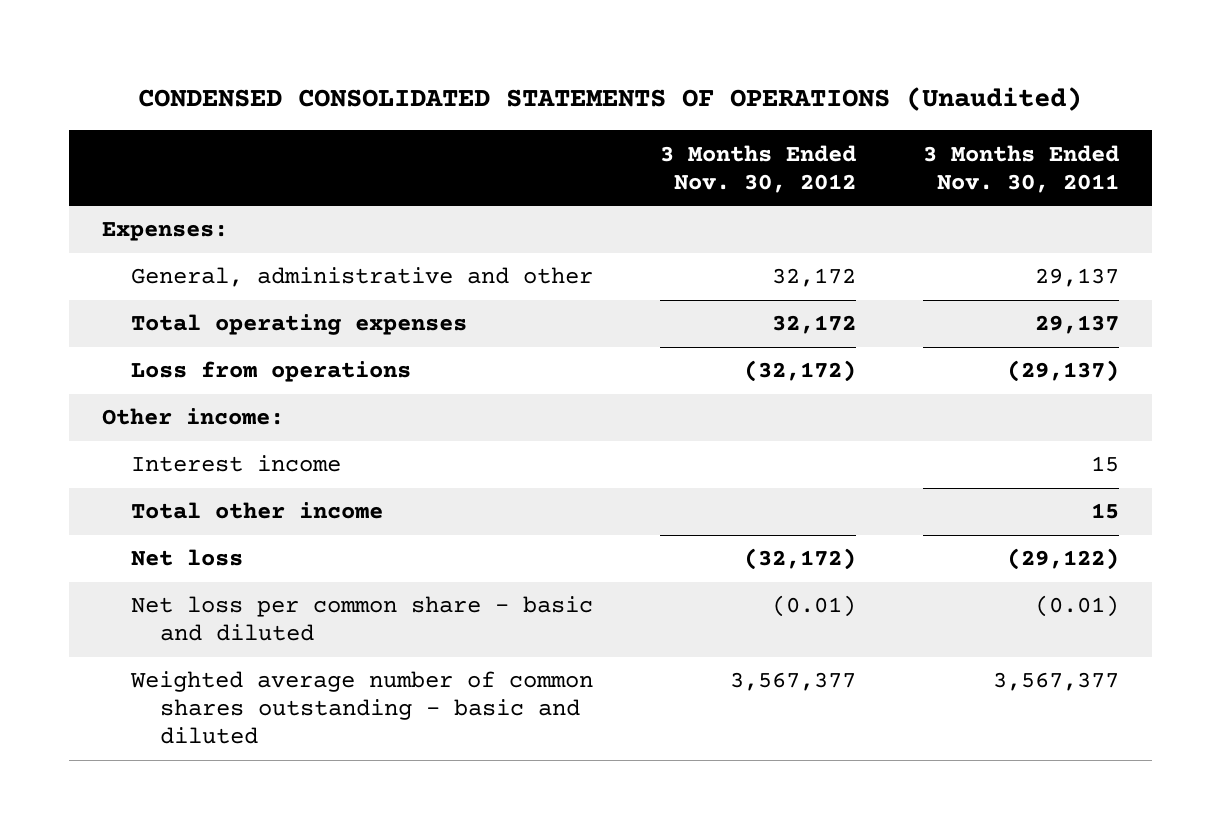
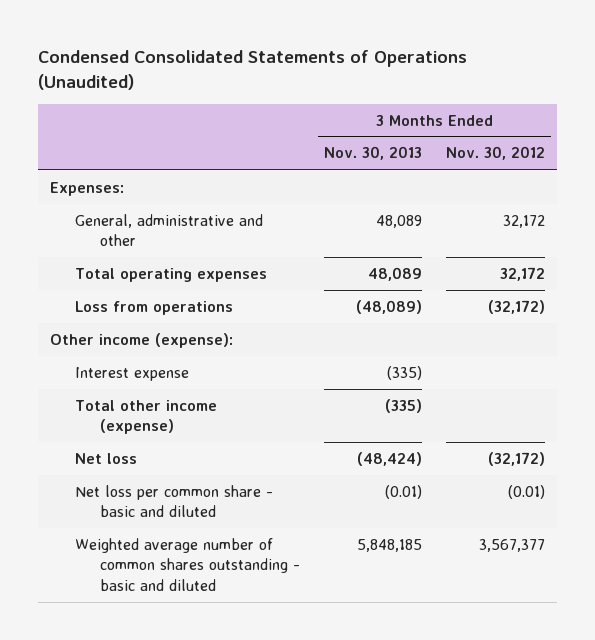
- CONDENSED CONSOLIDATED STATEMENTS OF OPERATIONS (Unaudited)
+ Condensed Consolidated Statements of Operations (Unaudited)
- | 3 Months Ended Nov. 30, 2012 | 3 Months Ended Nov. 30, 2011
+ | 3 Months Ended Nov. 30, 2013 | 3 Months Ended Nov. 30, 2012
- Other income:
- Interest income | | 15
- Total other income | | 15
+ Other income (expense):
+ Interest expense | (335) |
+ Total other income (expense) | (335) |

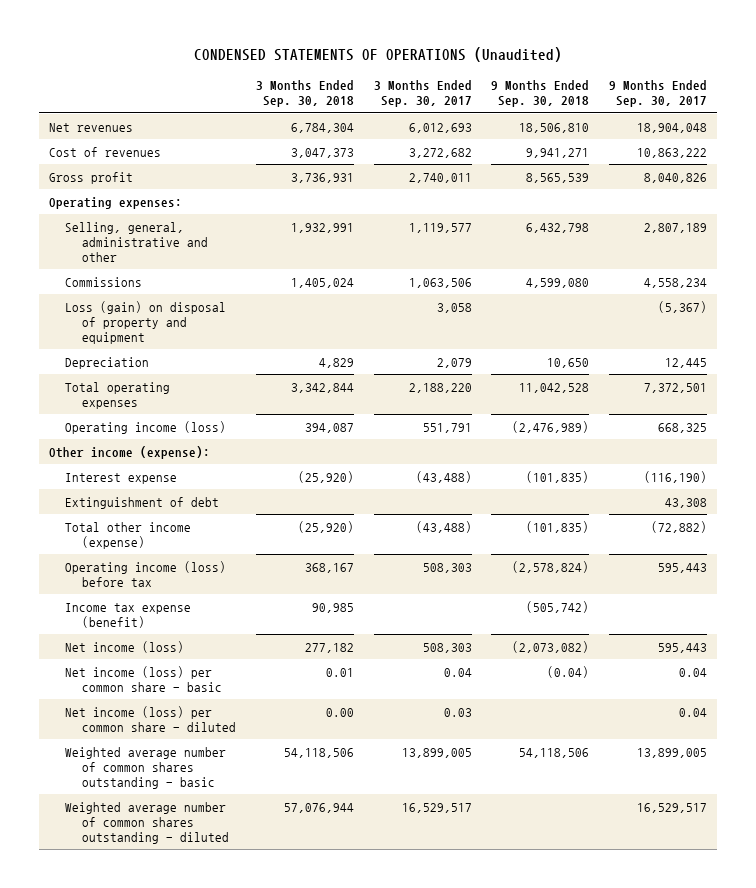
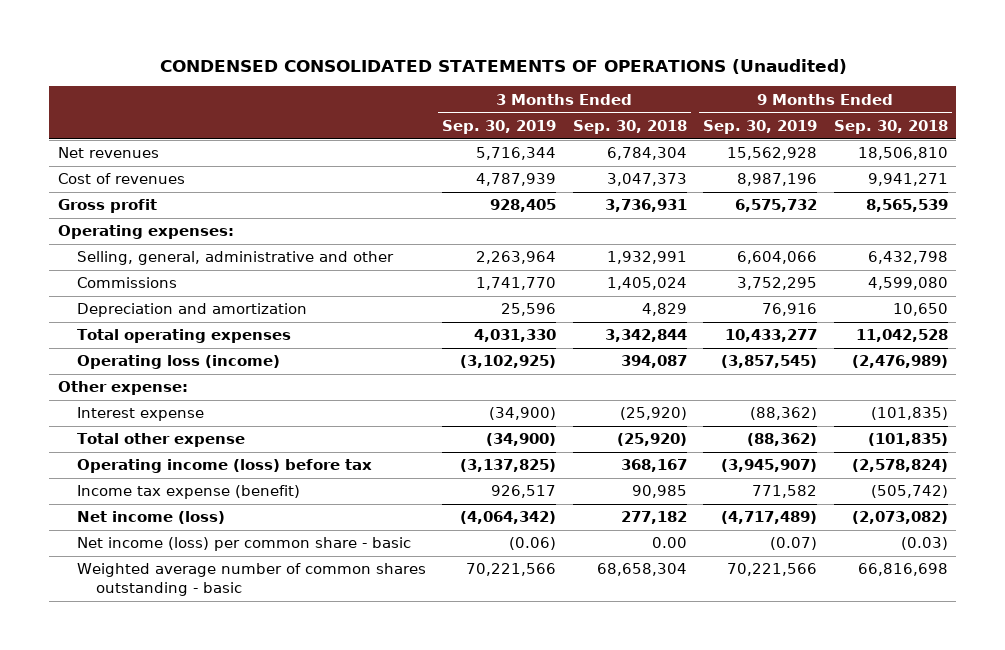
- CONDENSED STATEMENTS OF OPERATIONS (Unaudited)
+ CONDENSED CONSOLIDATED STATEMENTS OF OPERATIONS (Unaudited)
- | 3 Months Ended Sep. 30, 2018 | 3 Months Ended Sep. 30, 2017 | 9 Months Ended Sep. 30, 2018 | 9 Months Ended Sep. 30, 2017
+ | 3 Months Ended Sep. 30, 2019 | 3 Months Ended Sep. 30, 2018 | 9 Months Ended Sep. 30, 2019 | 9 Months Ended Sep. 30, 2018
- Loss (gain) on disposal of property and equipment | | 3,058 | | (5,367)
- Depreciation | 4,829 | 2,079 | 10,650 | 12,445
+ Depreciation and amortization | 25,596 | 4,829 | 76,916 | 10,650
- Operating income (loss) | 394,087 | 551,791 | (2,476,989) | 668,325
- Other income (expense):
+ Operating loss (income) | (3,102,925) | 394,087 | (3,857,545) | (2,476,989)
+ Other expense:
- Extinguishment of debt | | | | 43,308
- Total other income (expense) | (25,920) | (43,488) | (101,835) | (72,882)
+ Total other expense | (34,900) | (25,920) | (88,362) | (101,835)
- Net income (loss) per common share - basic | 0.01 | 0.04 | (0.04) | 0.04
- Net income (loss) per common share - diluted | 0.00 | 0.03 | | 0.04
- Weighted average number of common shares outstanding - basic | 54,118,506 | 13,899,005 | 54,118,506 | 13,899,005
- Weighted average number of common shares outstanding - diluted | 57,076,944 | 16,529,517 | | 16,529,517
+ Net income (loss) per common share - basic | (0.06) | 0.00 | (0.07) | (0.03)
+ Weighted average number of common shares outstanding - basic | 70,221,566 | 68,658,304 | 70,221,566 | 66,816,698

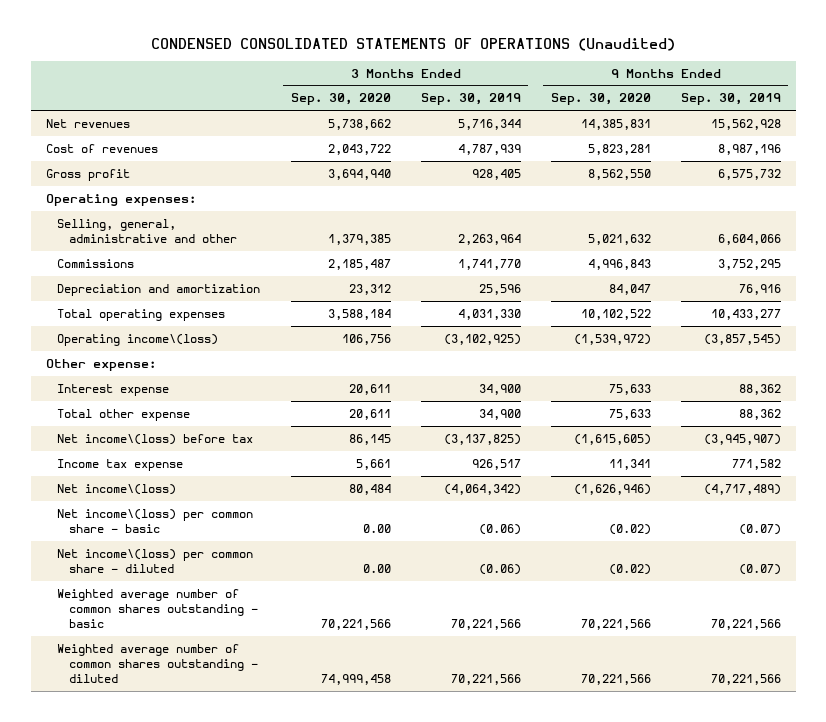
- | 3 Months Ended Sep. 30, 2019 | 3 Months Ended Sep. 30, 2018 | 9 Months Ended Sep. 30, 2019 | 9 Months Ended Sep. 30, 2018
+ | 3 Months Ended Sep. 30, 2020 | 3 Months Ended Sep. 30, 2019 | 9 Months Ended Sep. 30, 2020 | 9 Months Ended Sep. 30, 2019
- Operating loss (income) | (3,102,925) | 394,087 | (3,857,545) | (2,476,989)
+ Operating income\(loss) | 106,756 | (3,102,925) | (1,539,972) | (3,857,545)
- Interest expense | (34,900) | (25,920) | (88,362) | (101,835)
- Total other expense | (34,900) | (25,920) | (88,362) | (101,835)
- Operating income (loss) before tax | (3,137,825) | 368,167 | (3,945,907) | (2,578,824)
- Income tax expense (benefit) | 926,517 | 90,985 | 771,582 | (505,742)
- Net income (loss) | (4,064,342) | 277,182 | (4,717,489) | (2,073,082)
- Net income (loss) per common share - basic | (0.06) | 0.00 | (0.07) | (0.03)
+ Interest expense | 20,611 | 34,900 | 75,633 | 88,362
+ Total other expense | 20,611 | 34,900 | 75,633 | 88,362
+ Net income\(loss) before tax | 86,145 | (3,137,825) | (1,615,605) | (3,945,907)
+ Income tax expense | 5,661 | 926,517 | 11,341 | 771,582
+ Net income\(loss) | 80,484 | (4,064,342) | (1,626,946) | (4,717,489)
+ Net income\(loss) per common share - basic | 0.00 | (0.06) | (0.02) | (0.07)
+ Net income\(loss) per common share - diluted | 0.00 | (0.06) | (0.02) | (0.07)
+ Weighted average number of common shares outstanding - diluted | 74,999,458 | 70,221,566 | 70,221,566 | 70,221,566

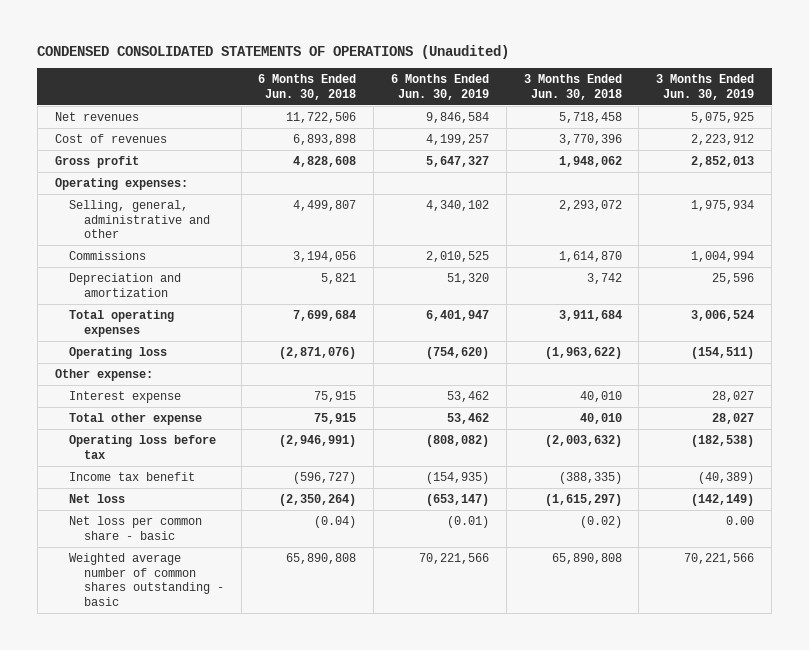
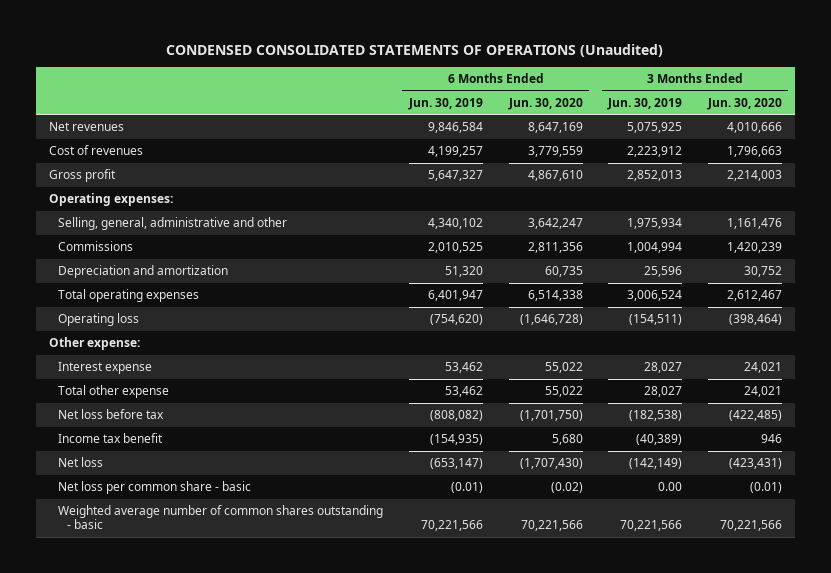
- | 6 Months Ended Jun. 30, 2018 | 6 Months Ended Jun. 30, 2019 | 3 Months Ended Jun. 30, 2018 | 3 Months Ended Jun. 30, 2019
+ | 6 Months Ended Jun. 30, 2019 | 6 Months Ended Jun. 30, 2020 | 3 Months Ended Jun. 30, 2019 | 3 Months Ended Jun. 30, 2020
- Operating loss before tax | (2,946,991) | (808,082) | (2,003,632) | (182,538)
+ Net loss before tax | (808,082) | (1,701,750) | (182,538) | (422,485)

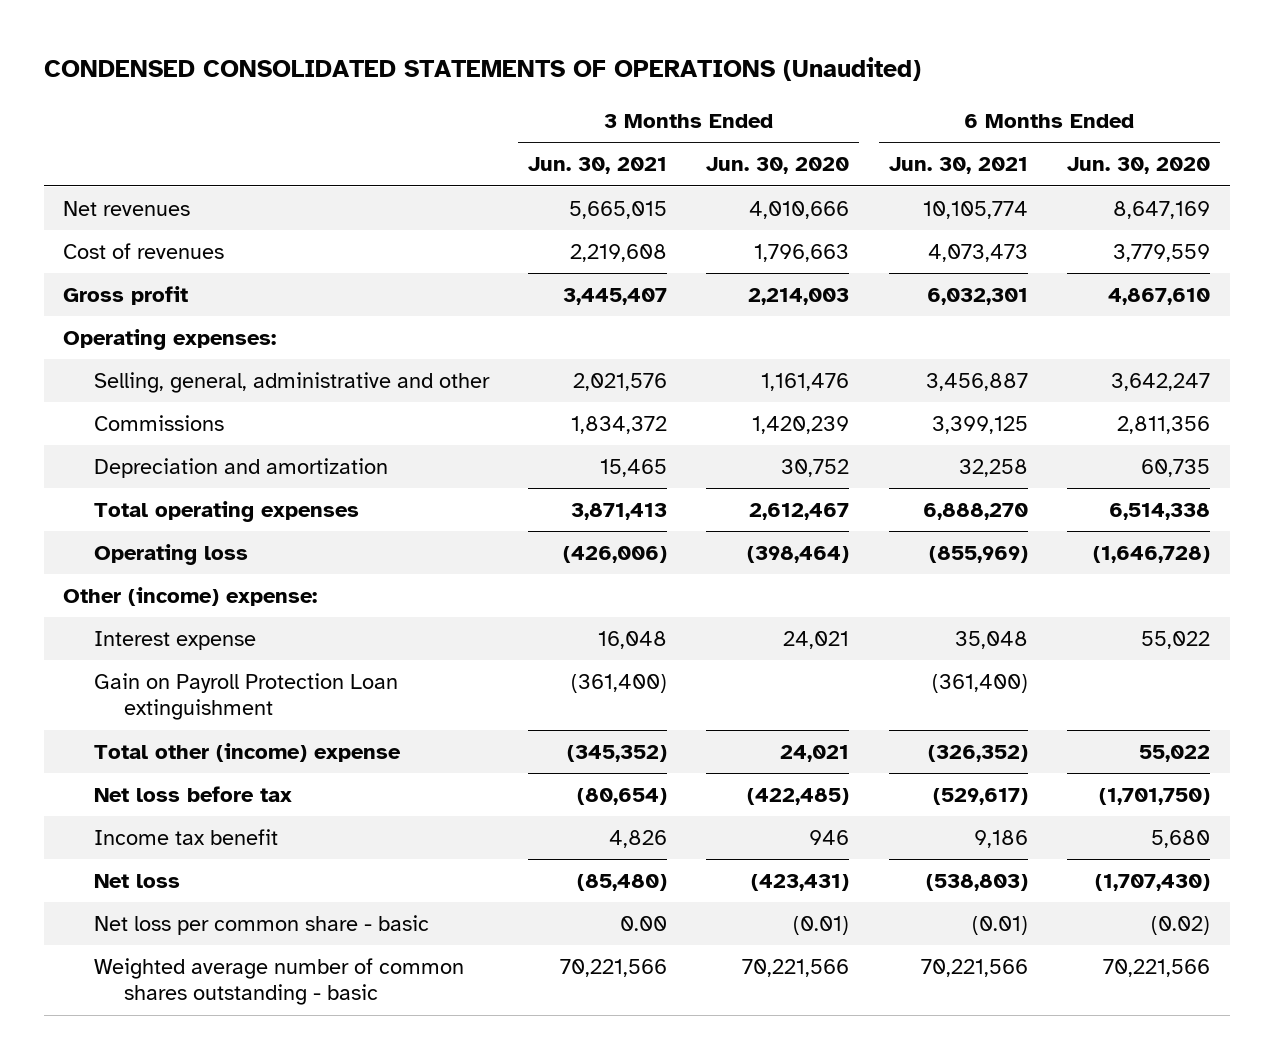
- | 6 Months Ended Jun. 30, 2019 | 6 Months Ended Jun. 30, 2020 | 3 Months Ended Jun. 30, 2019 | 3 Months Ended Jun. 30, 2020
+ | 3 Months Ended Jun. 30, 2021 | 3 Months Ended Jun. 30, 2020 | 6 Months Ended Jun. 30, 2021 | 6 Months Ended Jun. 30, 2020
- Other expense:
+ Other (income) expense:
- Total other expense | 53,462 | 55,022 | 28,027 | 24,021
+ Gain on Payroll Protection Loan extinguishment | (361,400) | | (361,400) |
+ Total other (income) expense | (345,352) | 24,021 | (326,352) | 55,022

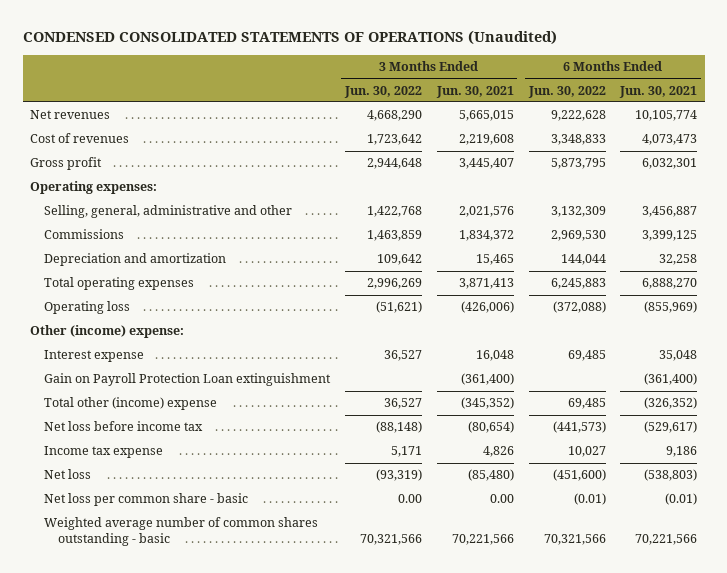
- | 3 Months Ended Jun. 30, 2021 | 3 Months Ended Jun. 30, 2020 | 6 Months Ended Jun. 30, 2021 | 6 Months Ended Jun. 30, 2020
+ | 3 Months Ended Jun. 30, 2022 | 3 Months Ended Jun. 30, 2021 | 6 Months Ended Jun. 30, 2022 | 6 Months Ended Jun. 30, 2021
- Net loss before tax | (80,654) | (422,485) | (529,617) | (1,701,750)
- Income tax benefit | 4,826 | 946 | 9,186 | 5,680
+ Net loss before income tax | (88,148) | (80,654) | (441,573) | (529,617)
+ Income tax expense | 5,171 | 4,826 | 10,027 | 9,186

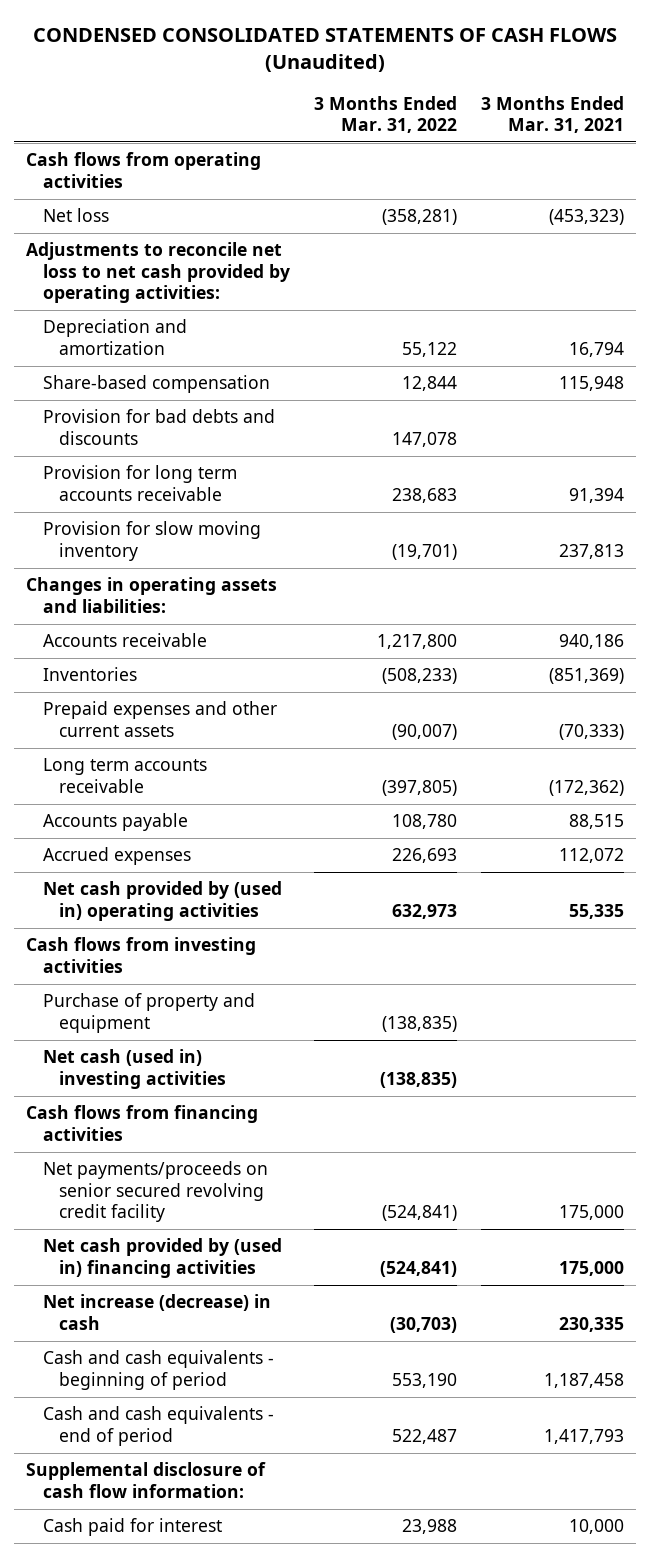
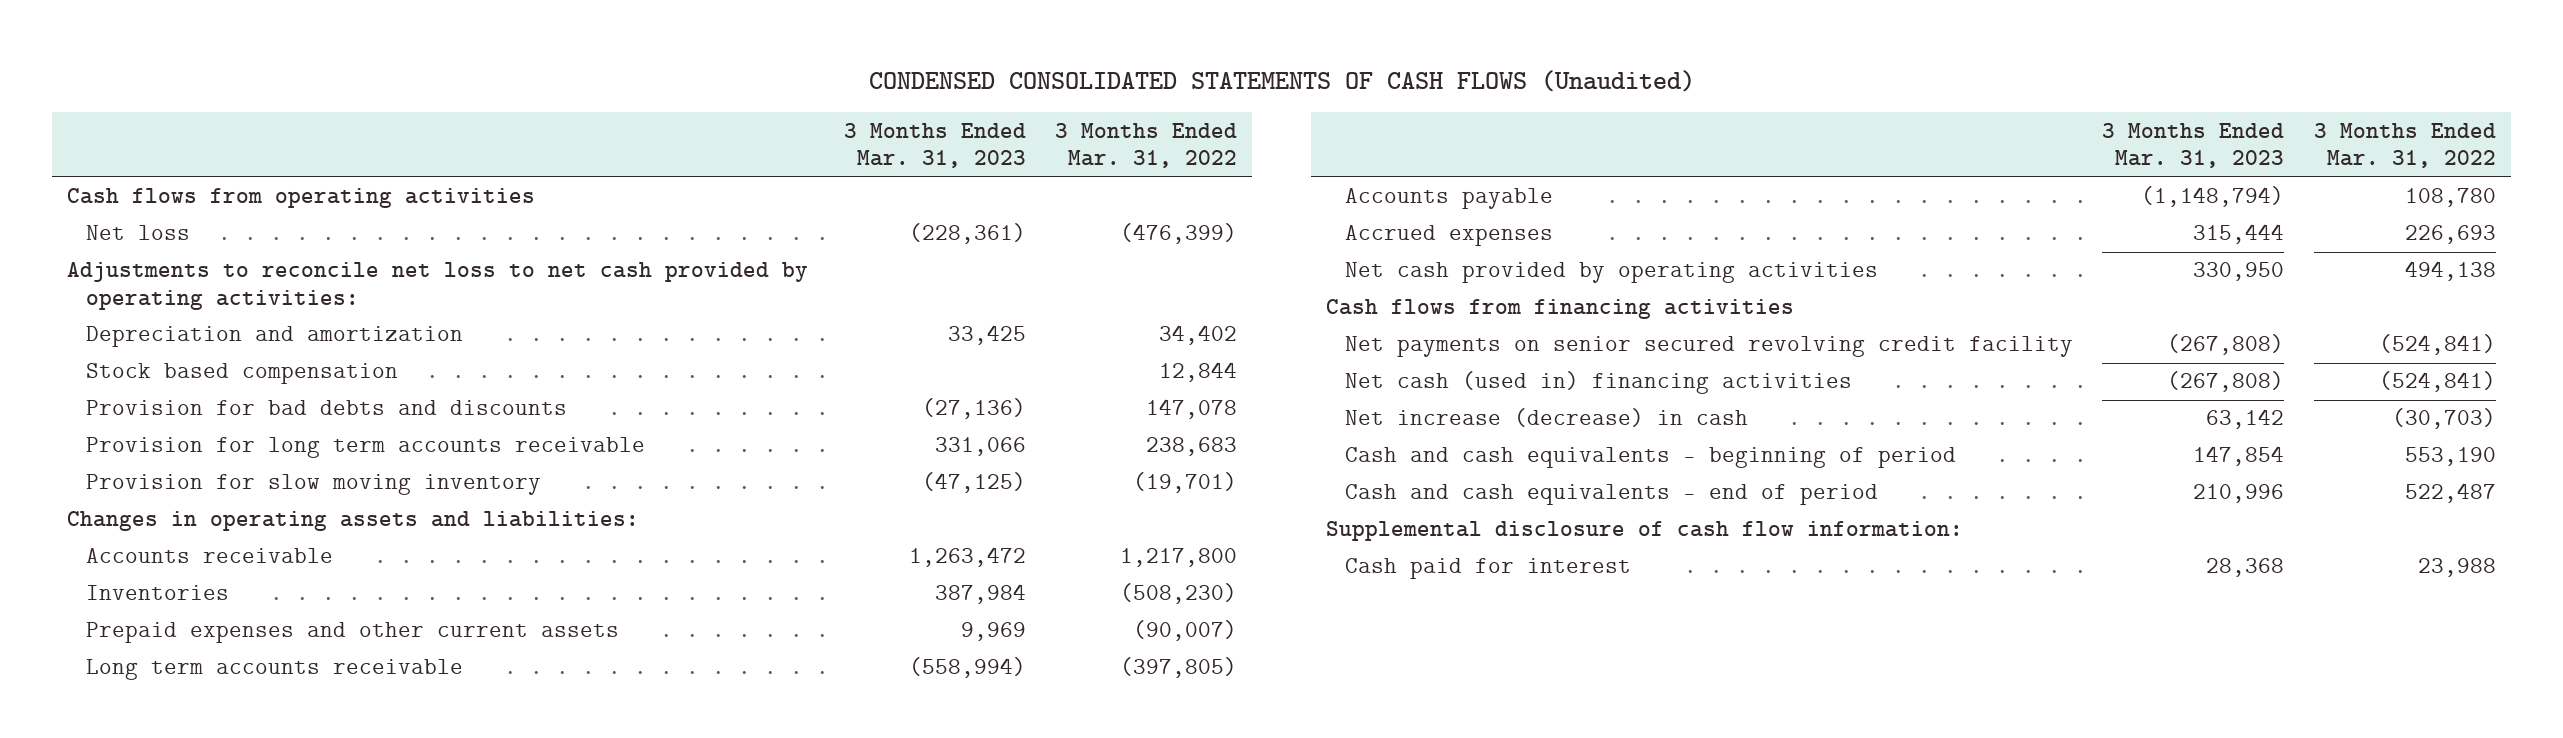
- | 3 Months Ended Mar. 31, 2022 | 3 Months Ended Mar. 31, 2021
+ | 3 Months Ended Mar. 31, 2023 | 3 Months Ended Mar. 31, 2022
- Net loss | (358,281) | (453,323)
+ Net loss | (228,361) | (476,399)
- Depreciation and amortization | 55,122 | 16,794
- Share-based compensation | 12,844 | 115,948
+ Depreciation and amortization | 33,425 | 34,402
+ Stock based compensation | | 12,844
- Inventories | (508,233) | (851,369)
+ Inventories | 387,984 | (508,230)
- Net cash provided by (used in) operating activities | 632,973 | 55,335
- Cash flows from investing activities
- Purchase of property and equipment | (138,835) |
- Net cash (used in) investing activities | (138,835) |
+ Net cash provided by operating activities | 330,950 | 494,138
- Net payments/proceeds on senior secured revolving credit facility | (524,841) | 175,000
- Net cash provided by (used in) financing activities | (524,841) | 175,000
+ Net payments on senior secured revolving credit facility | (267,808) | (524,841)
+ Net cash (used in) financing activities | (267,808) | (524,841)

